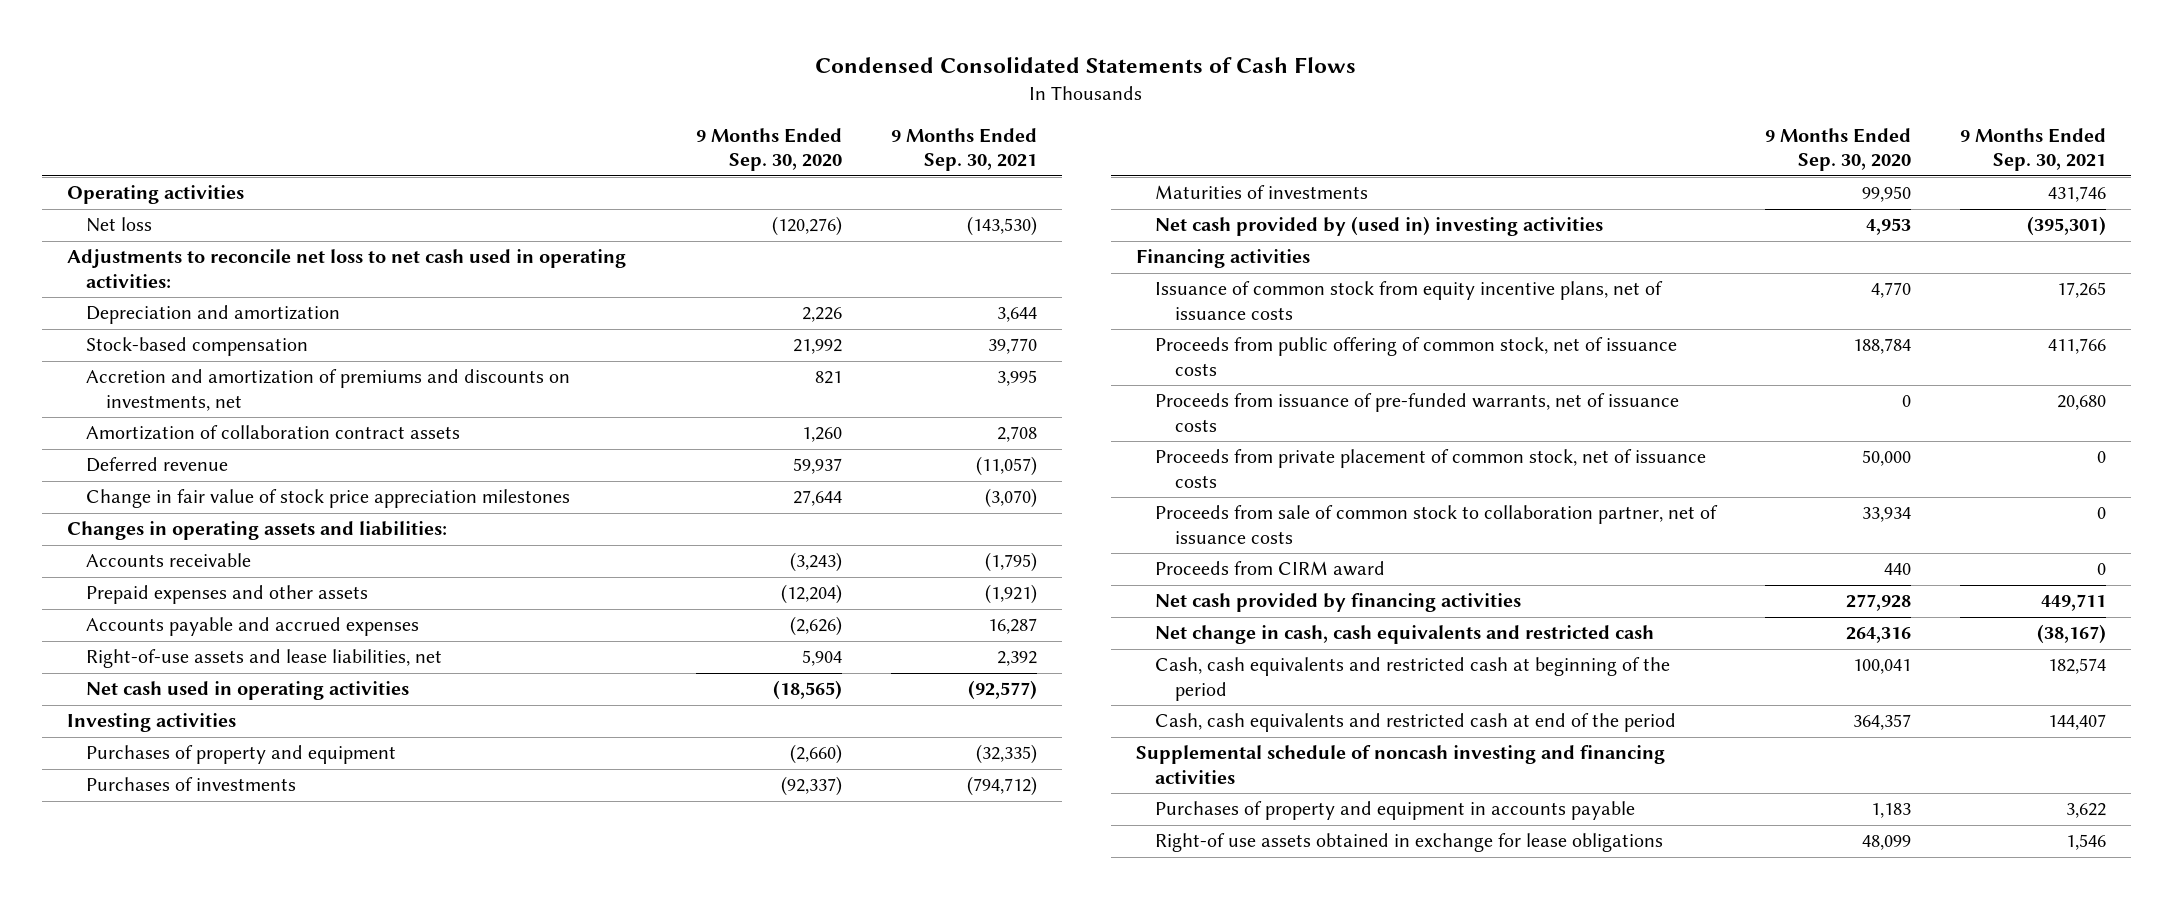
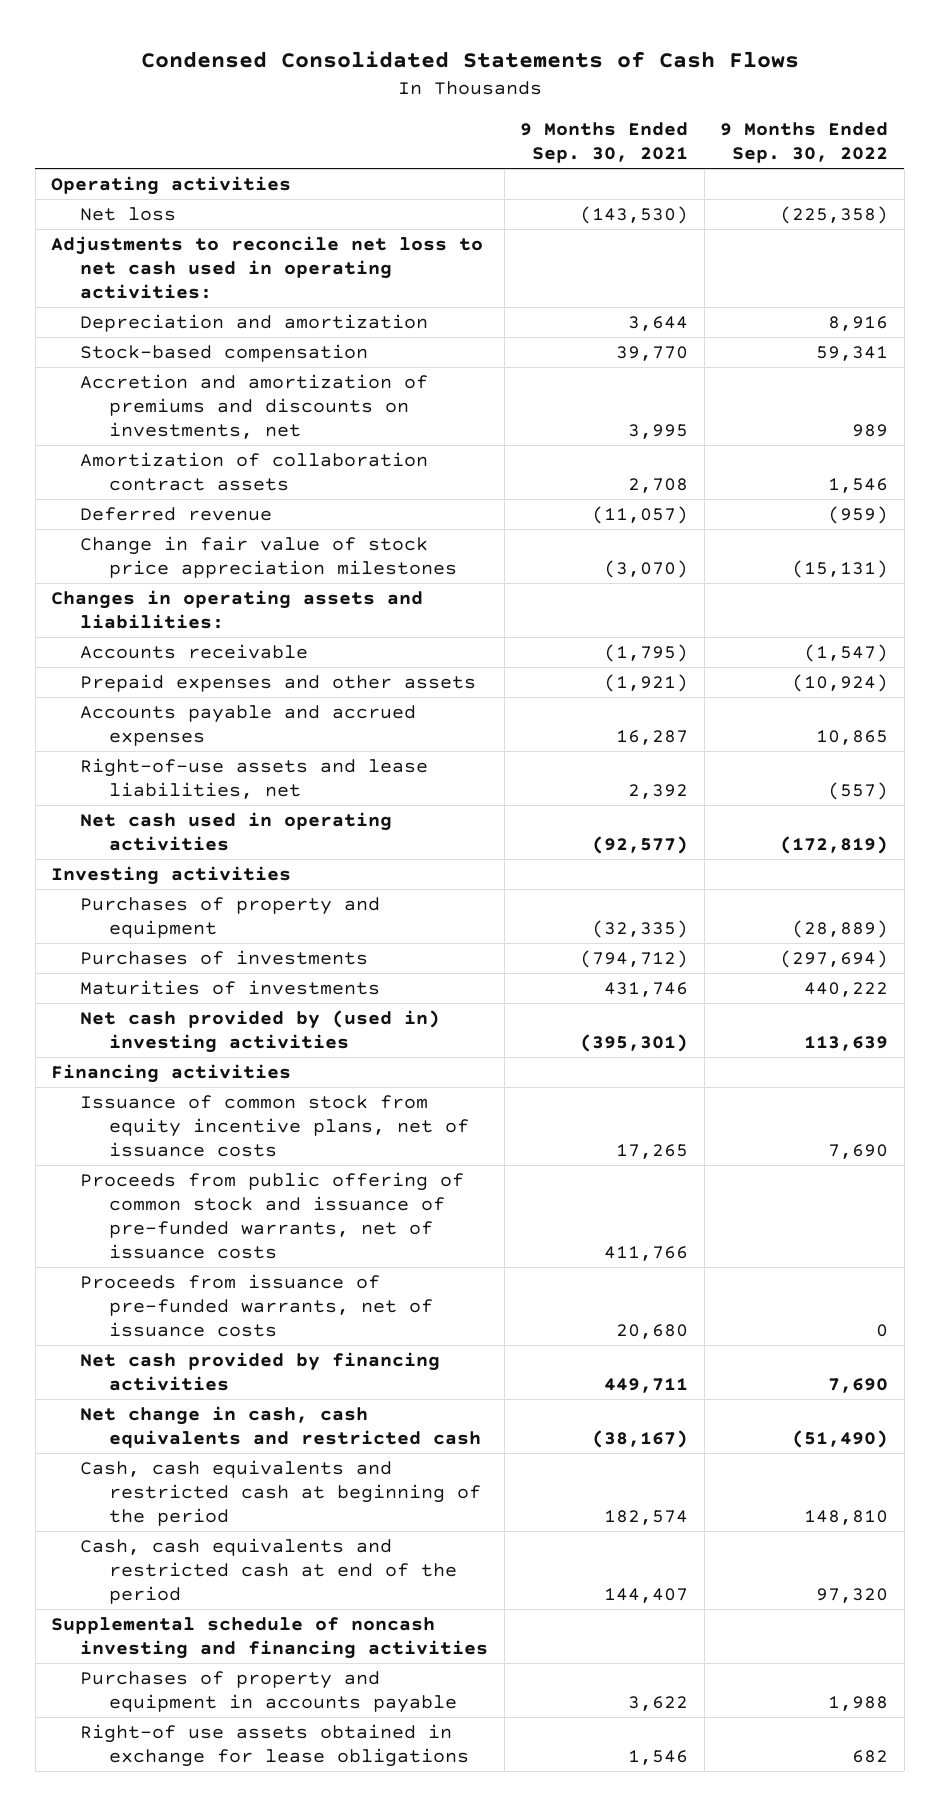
- | 9 Months Ended Sep. 30, 2020 | 9 Months Ended Sep. 30, 2021
+ | 9 Months Ended Sep. 30, 2021 | 9 Months Ended Sep. 30, 2022
- Proceeds from public offering of common stock, net of issuance costs | 188,784 | 411,766
+ Proceeds from public offering of common stock and issuance of pre-funded warrants, net of issuance costs | 411,766 |
- Proceeds from private placement of common stock, net of issuance costs | 50,000 | 0
- Proceeds from sale of common stock to collaboration partner, net of issuance costs | 33,934 | 0
- Proceeds from CIRM award | 440 | 0

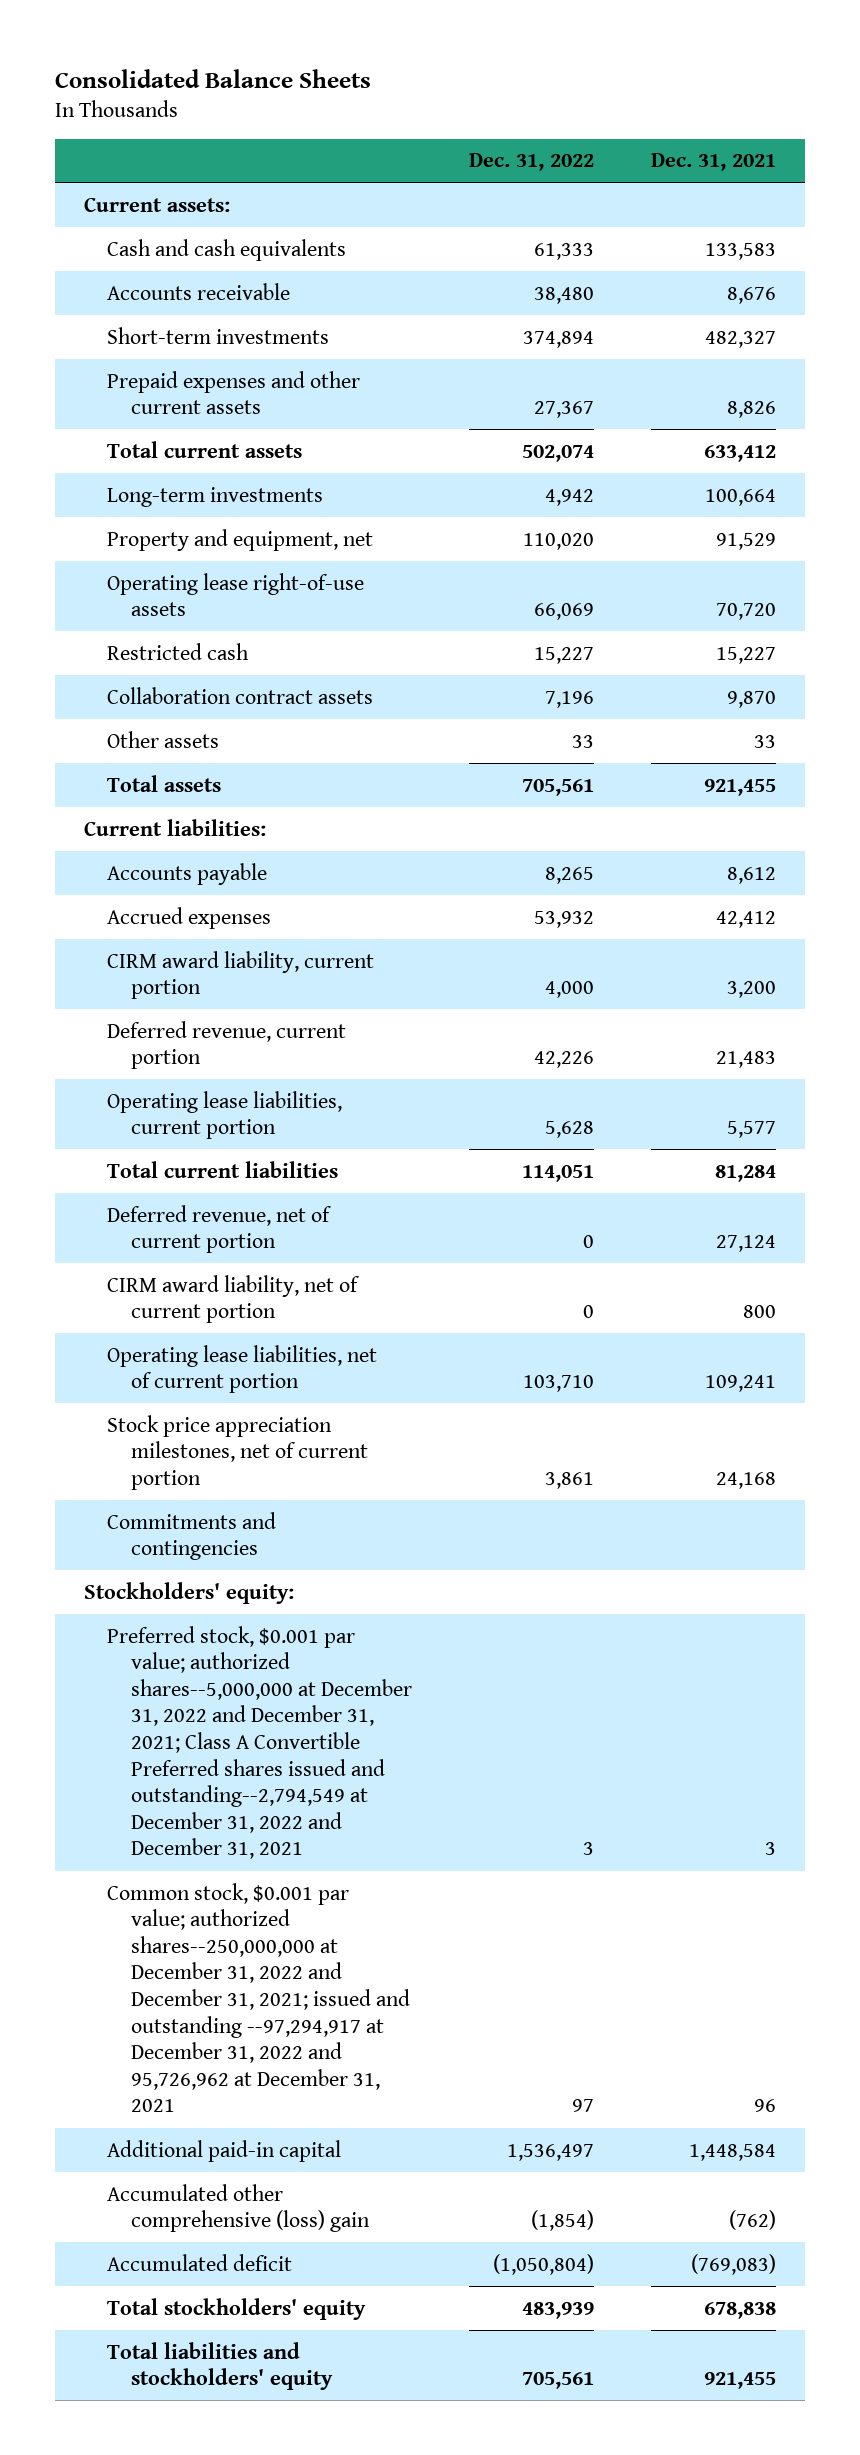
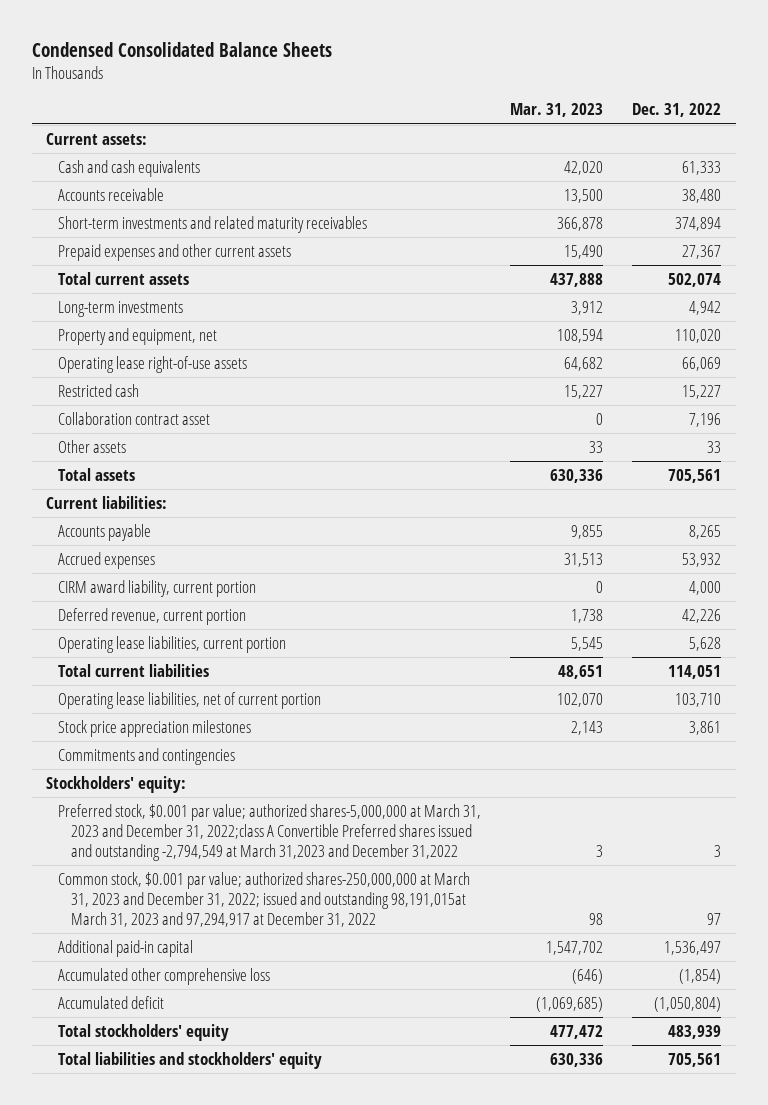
- Consolidated Balance Sheets
+ Condensed Consolidated Balance Sheets
- | Dec. 31, 2022 | Dec. 31, 2021
+ | Mar. 31, 2023 | Dec. 31, 2022
- Short-term investments | 374,894 | 482,327
+ Short-term investments and related maturity receivables | 366,878 | 374,894
- Collaboration contract assets | 7,196 | 9,870
+ Collaboration contract asset | 0 | 7,196
- Deferred revenue, net of current portion | 0 | 27,124
- CIRM award liability, net of current portion | 0 | 800
- Stock price appreciation milestones, net of current portion | 3,861 | 24,168
+ Stock price appreciation milestones | 2,143 | 3,861
- Preferred stock, $0.001 par value; authorized shares--5,000,000 at December 31, 2022 and December 31, 2021; Class A Convertible Preferred shares issued and outstanding--2,794,549 at December 31, 2022 and December 31, 2021 | 3 | 3
- Common stock, $0.001 par value; authorized shares--250,000,000 at December 31, 2022 and December 31, 2021; issued and outstanding --97,294,917 at December 31, 2022 and 95,726,962 at December 31, 2021 | 97 | 96
+ Preferred stock, $0.001 par value; authorized shares-5,000,000 at March 31, 2023 and December 31, 2022;class A Convertible Preferred shares issued and outstanding -2,794,549 at March 31,2023 and December 31,2022 | 3 | 3
+ Common stock, $0.001 par value; authorized shares-250,000,000 at March 31, 2023 and December 31, 2022; issued and outstanding 98,191,015at March 31, 2023 and 97,294,917 at December 31, 2022 | 98 | 97
- Accumulated other comprehensive (loss) gain | (1,854) | (762)
+ Accumulated other comprehensive loss | (646) | (1,854)

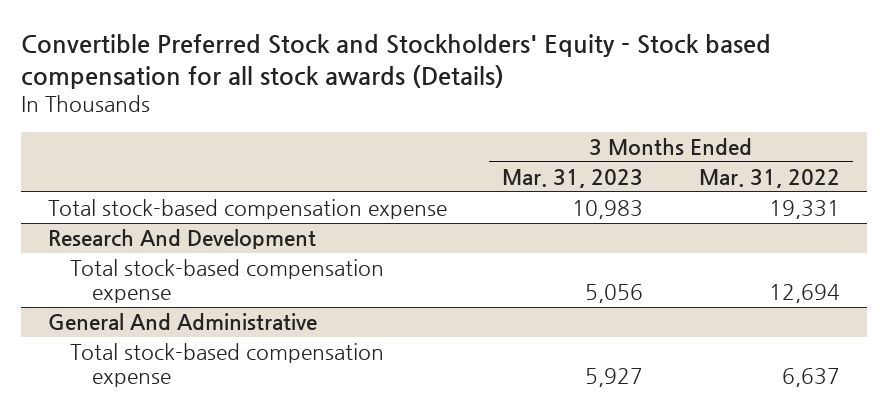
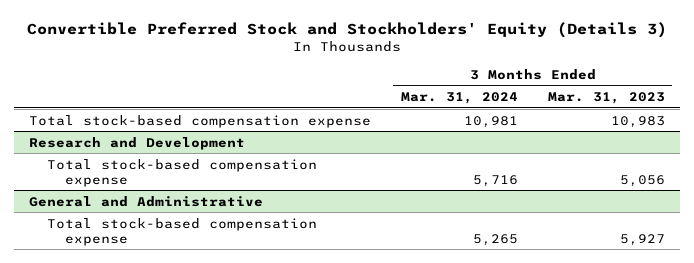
- Convertible Preferred Stock and Stockholders' Equity - Stock based compensation for all stock awards (Details)
+ Convertible Preferred Stock and Stockholders' Equity (Details 3)
- | 3 Months Ended Mar. 31, 2023 | 3 Months Ended Mar. 31, 2022
+ | 3 Months Ended Mar. 31, 2024 | 3 Months Ended Mar. 31, 2023
- Research And Development
+ Research and Development
- General And Administrative
+ General and Administrative

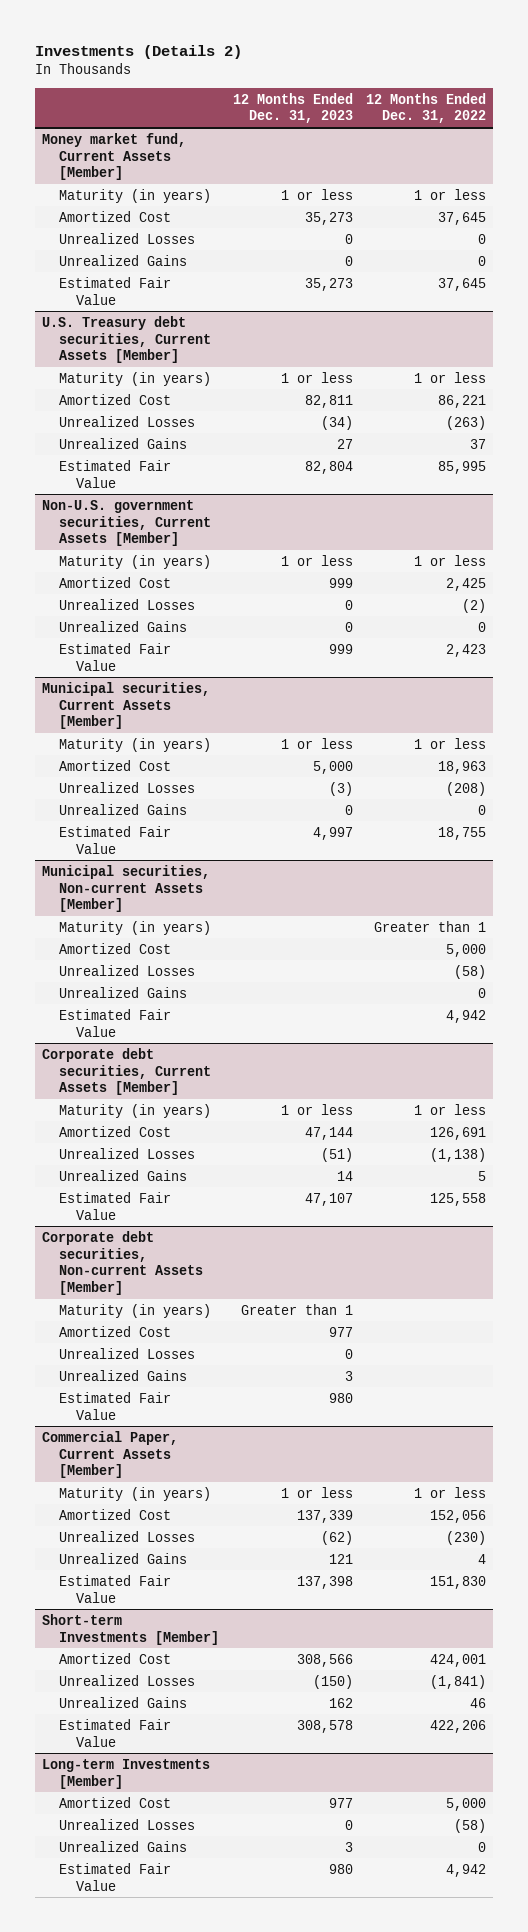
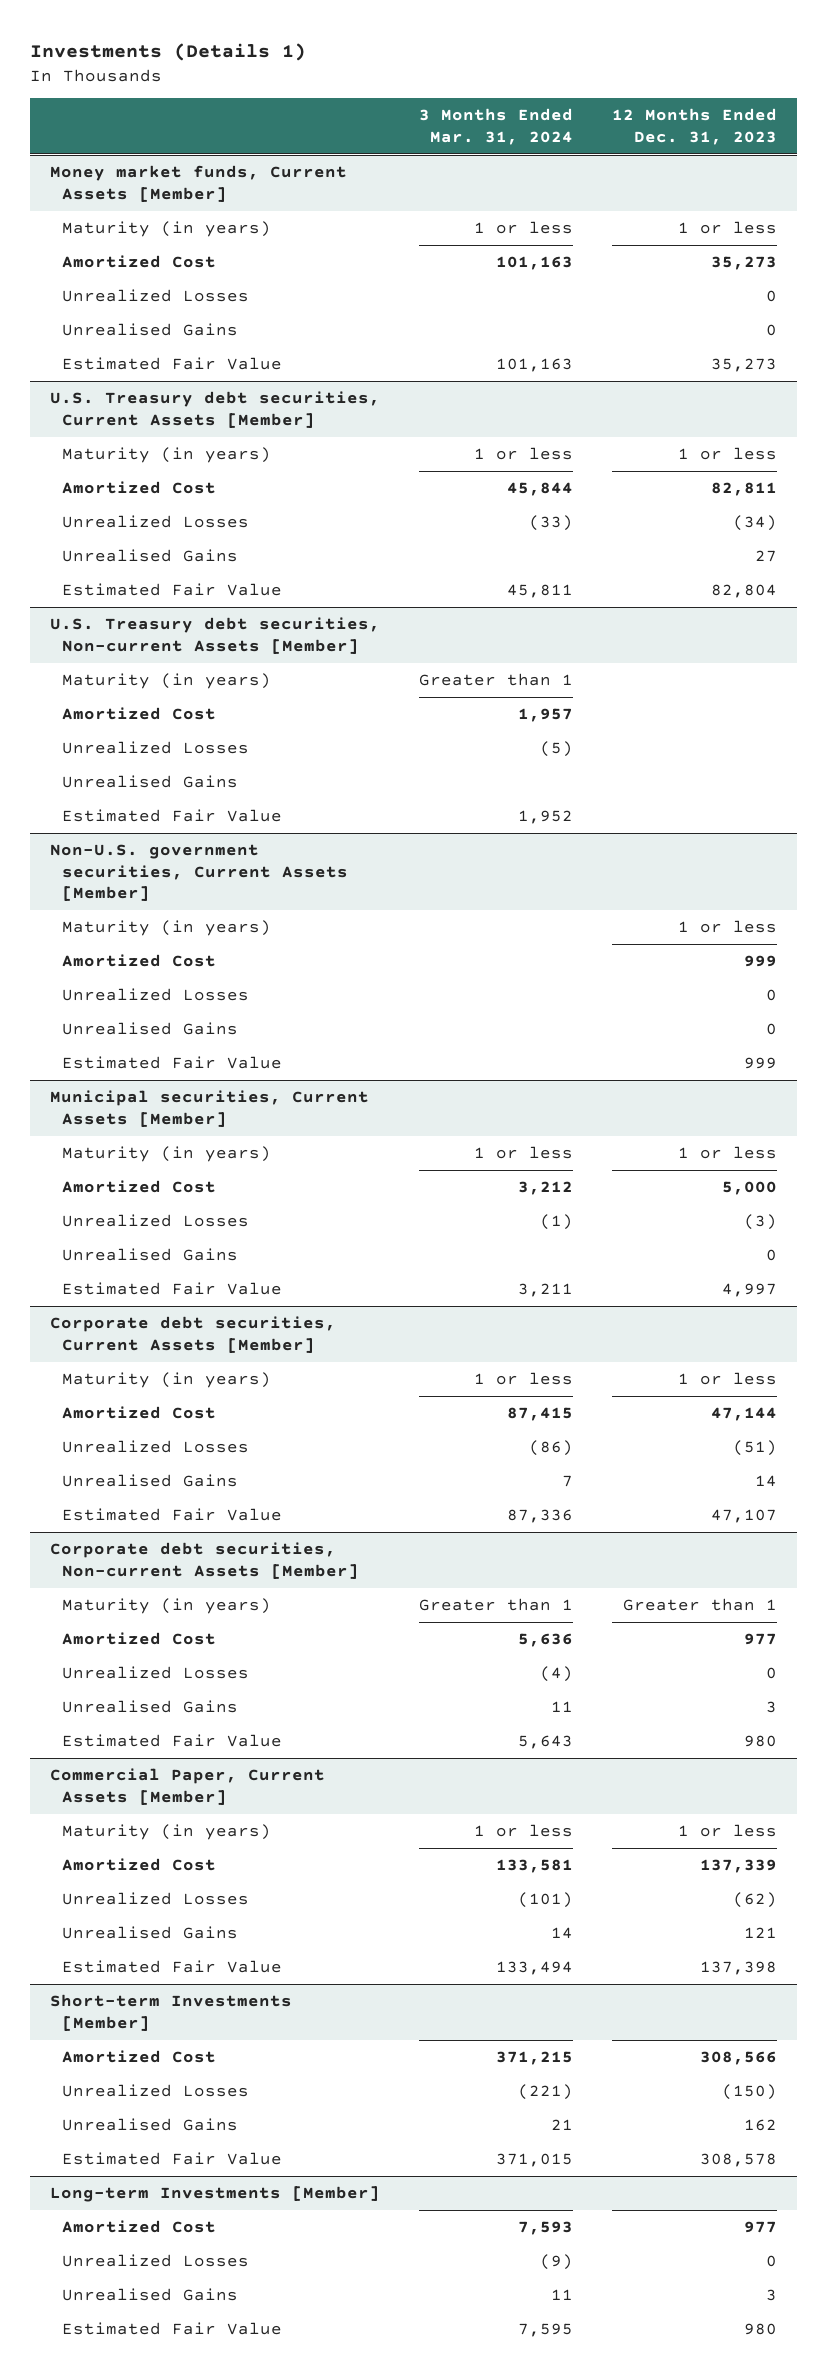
- Investments (Details 2)
+ Investments (Details 1)
- | 12 Months Ended Dec. 31, 2023 | 12 Months Ended Dec. 31, 2022
+ | 3 Months Ended Mar. 31, 2024 | 12 Months Ended Dec. 31, 2023
- Money market fund, Current Assets [Member]
+ Money market funds, Current Assets [Member]
- Unrealized Gains | 0 | 0
+ Unrealised Gains | | 0
@ U.S. Treasury debt securities, Current Assets [Member]
- Unrealized Gains | 27 | 37
+ Unrealised Gains | | 27
+ U.S. Treasury debt securities, Non-current Assets [Member]
+ Maturity (in years) | Greater than 1 |
+ Amortized Cost | 1,957 |
+ Unrealized Losses | (5) |
+ Unrealised Gains
+ Estimated Fair Value | 1,952 |
@ Non-U.S. government securities, Current Assets [Member]
- Unrealized Gains | 0 | 0
+ Unrealised Gains | | 0
@ Municipal securities, Current Assets [Member]
- Unrealized Gains | 0 | 0
+ Unrealised Gains | | 0
- Municipal securities, Non-current Assets [Member]
- Maturity (in years) | | Greater than 1
- Amortized Cost | | 5,000
- Unrealized Losses | | (58)
- Unrealized Gains | | 0
- Estimated Fair Value | | 4,942
@ Corporate debt securities, Current Assets [Member]
- Unrealized Gains | 14 | 5
+ Unrealised Gains | 7 | 14
@ Corporate debt securities, Non-current Assets [Member]
- Unrealized Gains | 3 |
+ Unrealised Gains | 11 | 3
@ Commercial Paper, Current Assets [Member]
- Unrealized Gains | 121 | 4
+ Unrealised Gains | 14 | 121
@ Short-term Investments [Member]
- Unrealized Gains | 162 | 46
+ Unrealised Gains | 21 | 162
@ Long-term Investments [Member]
- Unrealized Gains | 3 | 0
+ Unrealised Gains | 11 | 3

